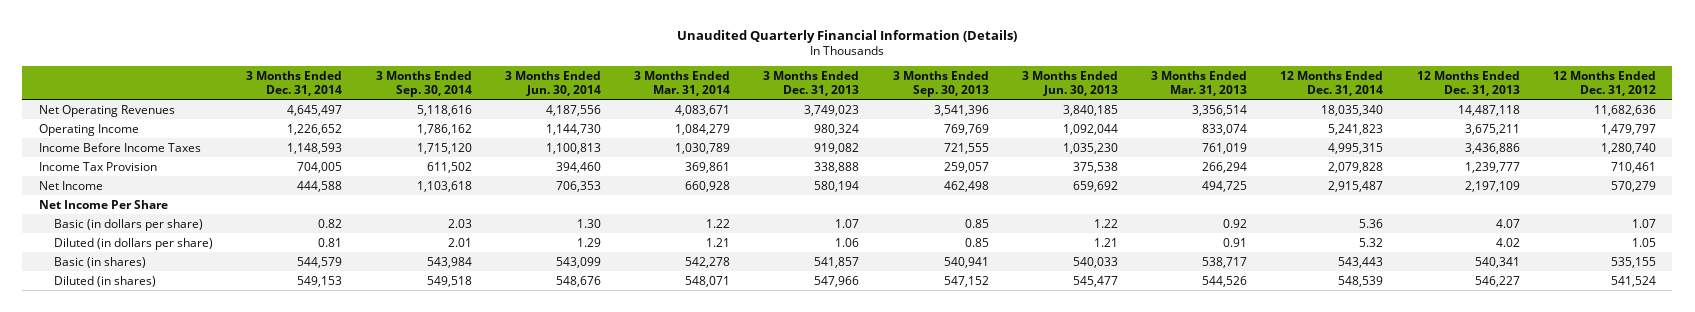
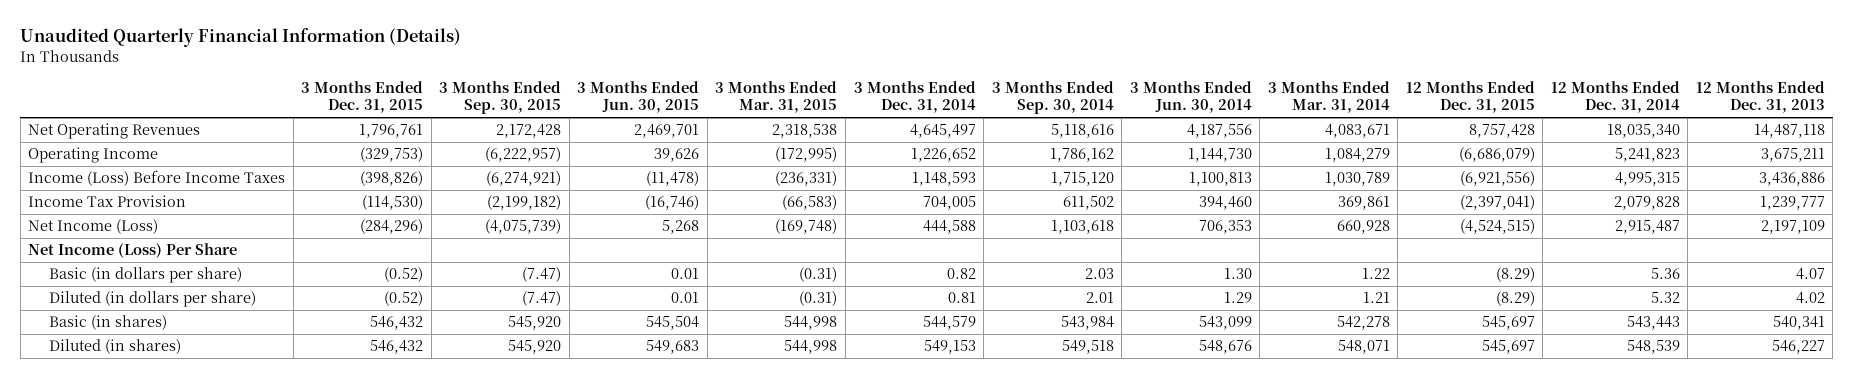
- | 3 Months Ended Dec. 31, 2014 | 3 Months Ended Sep. 30, 2014 | 3 Months Ended Jun. 30, 2014 | 3 Months Ended Mar. 31, 2014 | 3 Months Ended Dec. 31, 2013 | 3 Months Ended Sep. 30, 2013 | 3 Months Ended Jun. 30, 2013 | 3 Months Ended Mar. 31, 2013 | 12 Months Ended Dec. 31, 2014 | 12 Months Ended Dec. 31, 2013 | 12 Months Ended Dec. 31, 2012
+ | 3 Months Ended Dec. 31, 2015 | 3 Months Ended Sep. 30, 2015 | 3 Months Ended Jun. 30, 2015 | 3 Months Ended Mar. 31, 2015 | 3 Months Ended Dec. 31, 2014 | 3 Months Ended Sep. 30, 2014 | 3 Months Ended Jun. 30, 2014 | 3 Months Ended Mar. 31, 2014 | 12 Months Ended Dec. 31, 2015 | 12 Months Ended Dec. 31, 2014 | 12 Months Ended Dec. 31, 2013
- Income Before Income Taxes | 1,148,593 | 1,715,120 | 1,100,813 | 1,030,789 | 919,082 | 721,555 | 1,035,230 | 761,019 | 4,995,315 | 3,436,886 | 1,280,740
+ Income (Loss) Before Income Taxes | (398,826) | (6,274,921) | (11,478) | (236,331) | 1,148,593 | 1,715,120 | 1,100,813 | 1,030,789 | (6,921,556) | 4,995,315 | 3,436,886
- Net Income | 444,588 | 1,103,618 | 706,353 | 660,928 | 580,194 | 462,498 | 659,692 | 494,725 | 2,915,487 | 2,197,109 | 570,279
- Net Income Per Share
+ Net Income (Loss) | (284,296) | (4,075,739) | 5,268 | (169,748) | 444,588 | 1,103,618 | 706,353 | 660,928 | (4,524,515) | 2,915,487 | 2,197,109
+ Net Income (Loss) Per Share

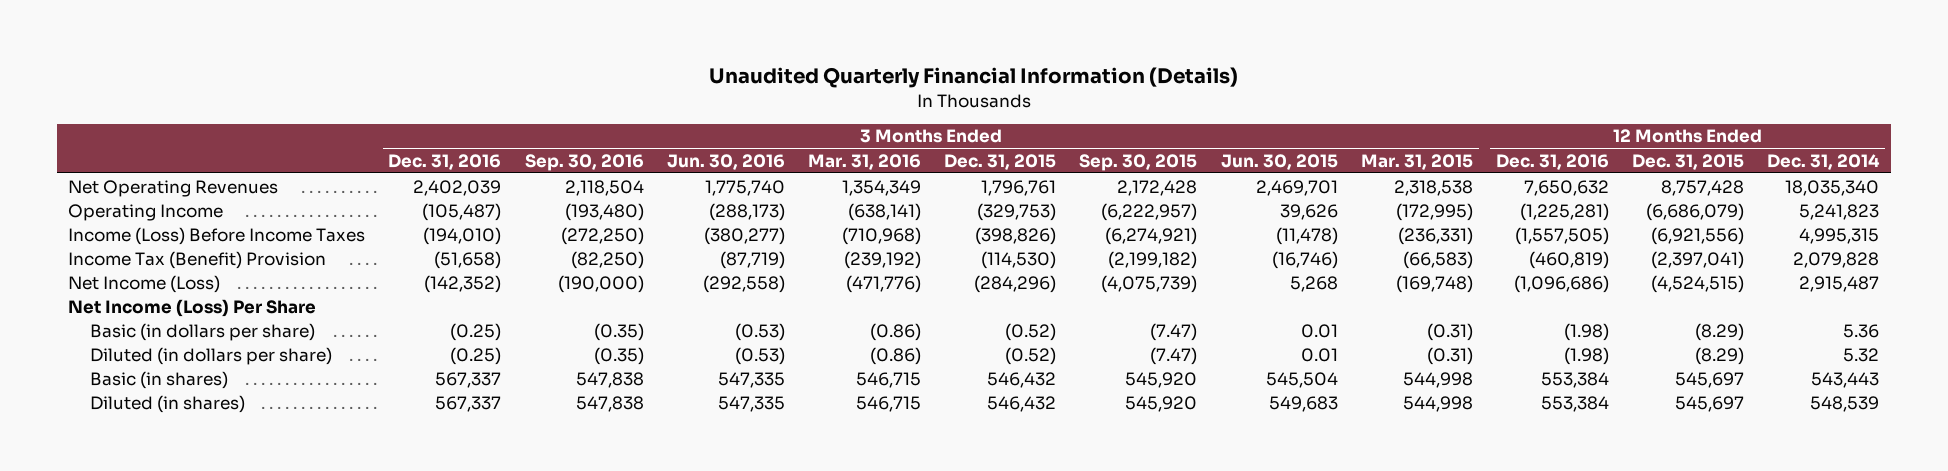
- | 3 Months Ended Dec. 31, 2015 | 3 Months Ended Sep. 30, 2015 | 3 Months Ended Jun. 30, 2015 | 3 Months Ended Mar. 31, 2015 | 3 Months Ended Dec. 31, 2014 | 3 Months Ended Sep. 30, 2014 | 3 Months Ended Jun. 30, 2014 | 3 Months Ended Mar. 31, 2014 | 12 Months Ended Dec. 31, 2015 | 12 Months Ended Dec. 31, 2014 | 12 Months Ended Dec. 31, 2013
+ | 3 Months Ended Dec. 31, 2016 | 3 Months Ended Sep. 30, 2016 | 3 Months Ended Jun. 30, 2016 | 3 Months Ended Mar. 31, 2016 | 3 Months Ended Dec. 31, 2015 | 3 Months Ended Sep. 30, 2015 | 3 Months Ended Jun. 30, 2015 | 3 Months Ended Mar. 31, 2015 | 12 Months Ended Dec. 31, 2016 | 12 Months Ended Dec. 31, 2015 | 12 Months Ended Dec. 31, 2014
- Income Tax Provision | (114,530) | (2,199,182) | (16,746) | (66,583) | 704,005 | 611,502 | 394,460 | 369,861 | (2,397,041) | 2,079,828 | 1,239,777
+ Income Tax (Benefit) Provision | (51,658) | (82,250) | (87,719) | (239,192) | (114,530) | (2,199,182) | (16,746) | (66,583) | (460,819) | (2,397,041) | 2,079,828

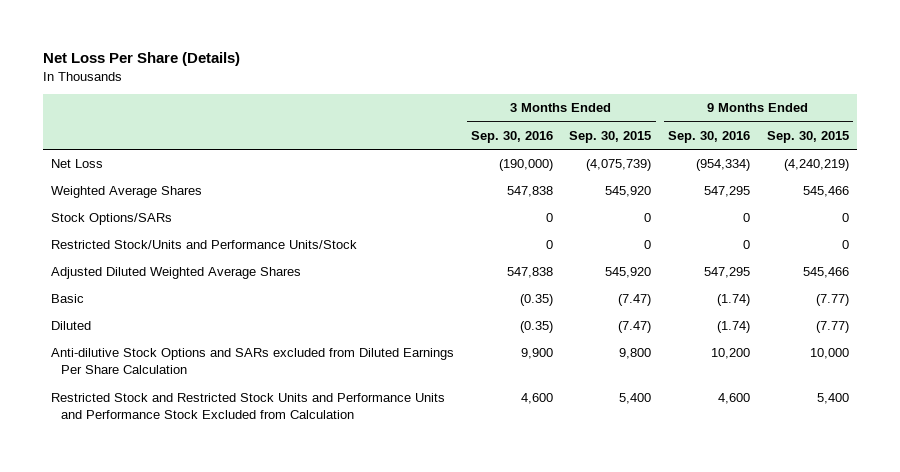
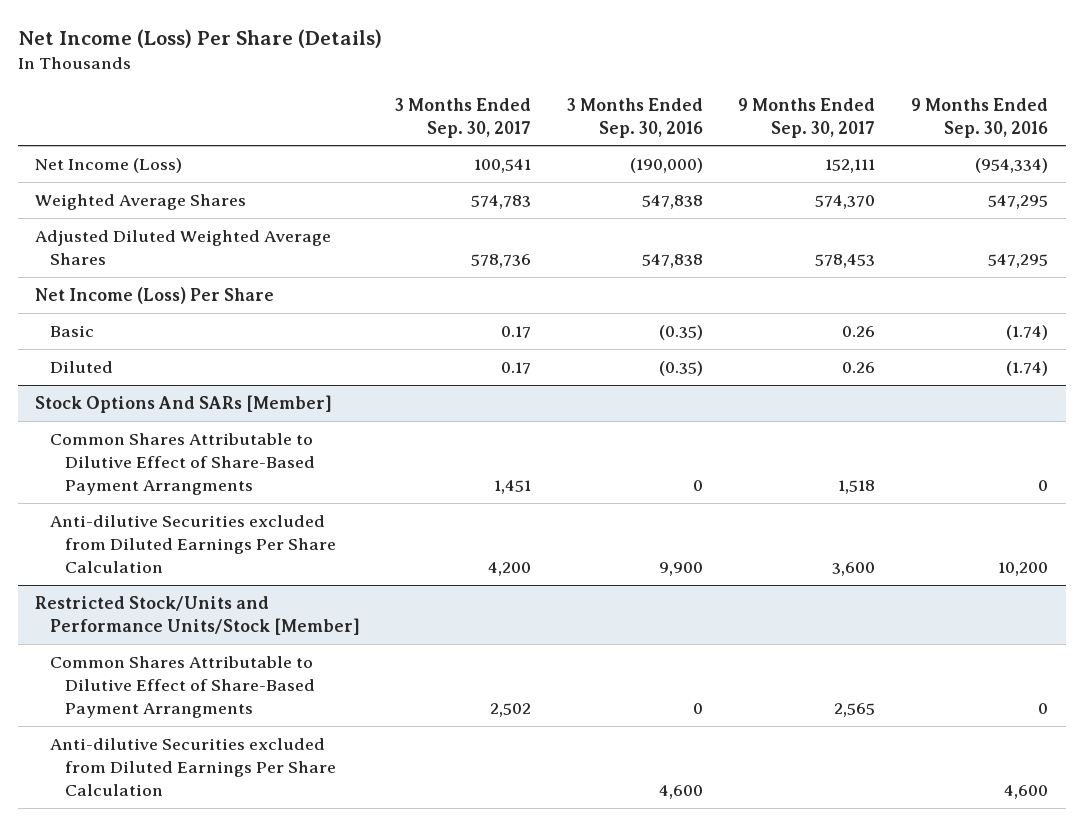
- Net Loss Per Share (Details)
+ Net Income (Loss) Per Share (Details)
- | 3 Months Ended Sep. 30, 2016 | 3 Months Ended Sep. 30, 2015 | 9 Months Ended Sep. 30, 2016 | 9 Months Ended Sep. 30, 2015
+ | 3 Months Ended Sep. 30, 2017 | 3 Months Ended Sep. 30, 2016 | 9 Months Ended Sep. 30, 2017 | 9 Months Ended Sep. 30, 2016
- Net Loss | (190,000) | (4,075,739) | (954,334) | (4,240,219)
+ Net Income (Loss) | 100,541 | (190,000) | 152,111 | (954,334)
- Stock Options/SARs | 0 | 0 | 0 | 0
- Restricted Stock/Units and Performance Units/Stock | 0 | 0 | 0 | 0
+ Net Income (Loss) Per Share
- Anti-dilutive Stock Options and SARs excluded from Diluted Earnings Per Share Calculation | 9,900 | 9,800 | 10,200 | 10,000
- Restricted Stock and Restricted Stock Units and Performance Units and Performance Stock Excluded from Calculation | 4,600 | 5,400 | 4,600 | 5,400
+ Stock Options And SARs [Member]
+ Common Shares Attributable to Dilutive Effect of Share-Based Payment Arrangments | 1,451 | 0 | 1,518 | 0
+ Anti-dilutive Securities excluded from Diluted Earnings Per Share Calculation | 4,200 | 9,900 | 3,600 | 10,200
+ Restricted Stock/Units and Performance Units/Stock [Member]
+ Common Shares Attributable to Dilutive Effect of Share-Based Payment Arrangments | 2,502 | 0 | 2,565 | 0
+ Anti-dilutive Securities excluded from Diluted Earnings Per Share Calculation | | 4,600 | | 4,600

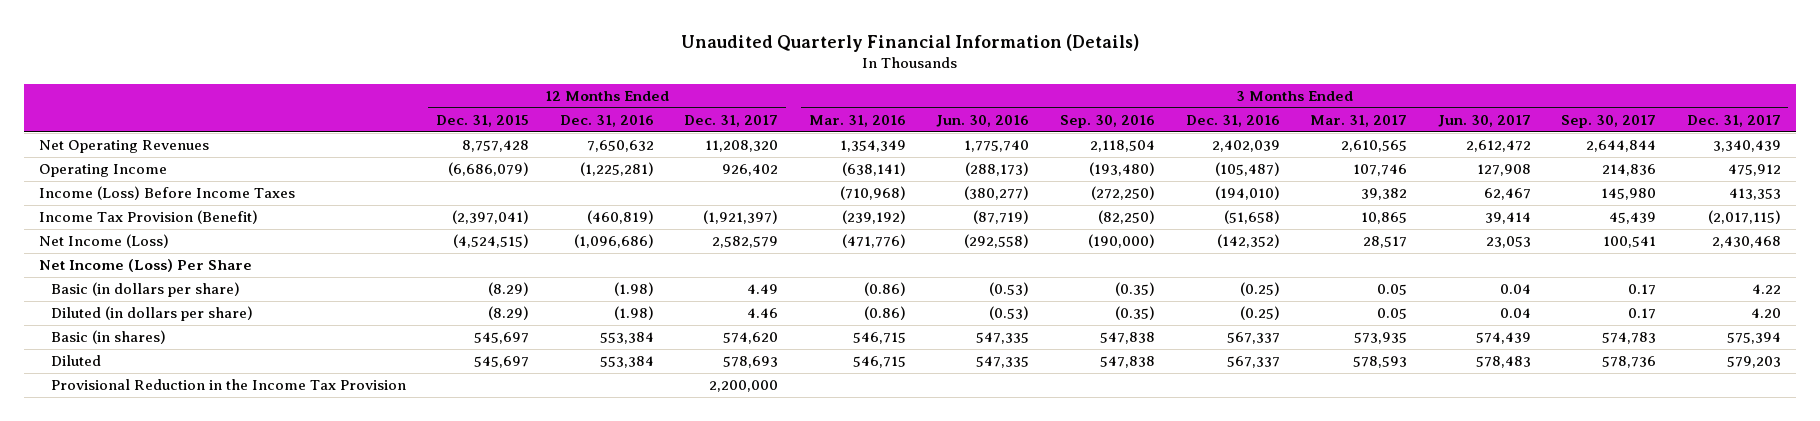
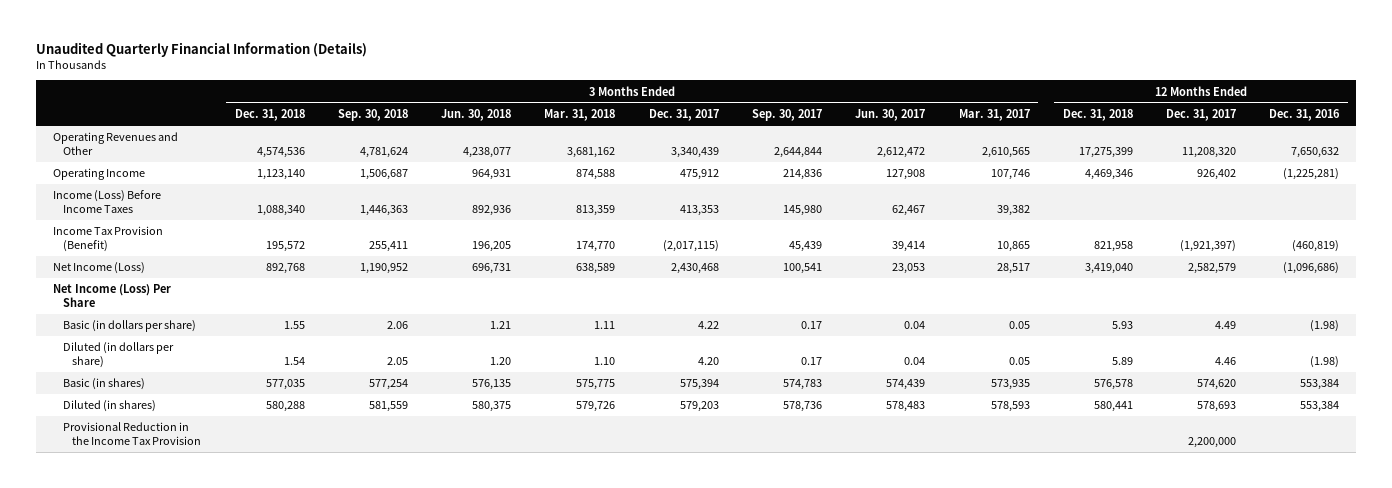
- | 12 Months Ended Dec. 31, 2015 | 12 Months Ended Dec. 31, 2016 | 12 Months Ended Dec. 31, 2017 | 3 Months Ended Mar. 31, 2016 | 3 Months Ended Jun. 30, 2016 | 3 Months Ended Sep. 30, 2016 | 3 Months Ended Dec. 31, 2016 | 3 Months Ended Mar. 31, 2017 | 3 Months Ended Jun. 30, 2017 | 3 Months Ended Sep. 30, 2017 | 3 Months Ended Dec. 31, 2017
+ | 3 Months Ended Dec. 31, 2018 | 3 Months Ended Sep. 30, 2018 | 3 Months Ended Jun. 30, 2018 | 3 Months Ended Mar. 31, 2018 | 3 Months Ended Dec. 31, 2017 | 3 Months Ended Sep. 30, 2017 | 3 Months Ended Jun. 30, 2017 | 3 Months Ended Mar. 31, 2017 | 12 Months Ended Dec. 31, 2018 | 12 Months Ended Dec. 31, 2017 | 12 Months Ended Dec. 31, 2016
- Net Operating Revenues | 8,757,428 | 7,650,632 | 11,208,320 | 1,354,349 | 1,775,740 | 2,118,504 | 2,402,039 | 2,610,565 | 2,612,472 | 2,644,844 | 3,340,439
+ Operating Revenues and Other | 4,574,536 | 4,781,624 | 4,238,077 | 3,681,162 | 3,340,439 | 2,644,844 | 2,612,472 | 2,610,565 | 17,275,399 | 11,208,320 | 7,650,632
- Diluted | 545,697 | 553,384 | 578,693 | 546,715 | 547,335 | 547,838 | 567,337 | 578,593 | 578,483 | 578,736 | 579,203
+ Diluted (in shares) | 580,288 | 581,559 | 580,375 | 579,726 | 579,203 | 578,736 | 578,483 | 578,593 | 580,441 | 578,693 | 553,384

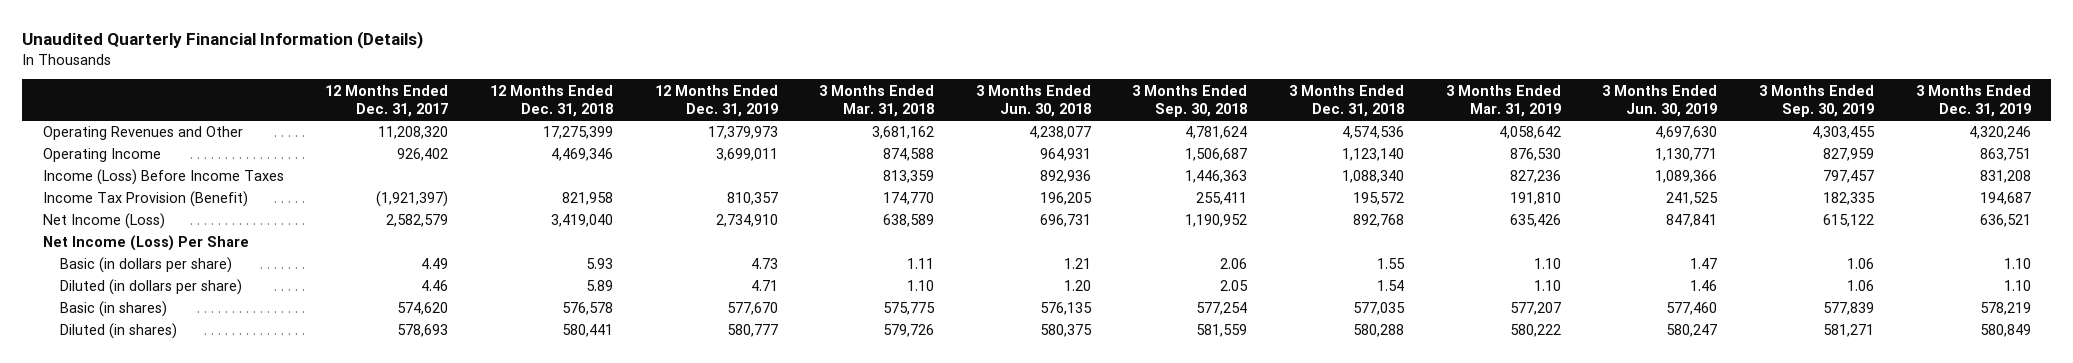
- | 3 Months Ended Dec. 31, 2018 | 3 Months Ended Sep. 30, 2018 | 3 Months Ended Jun. 30, 2018 | 3 Months Ended Mar. 31, 2018 | 3 Months Ended Dec. 31, 2017 | 3 Months Ended Sep. 30, 2017 | 3 Months Ended Jun. 30, 2017 | 3 Months Ended Mar. 31, 2017 | 12 Months Ended Dec. 31, 2018 | 12 Months Ended Dec. 31, 2017 | 12 Months Ended Dec. 31, 2016
+ | 12 Months Ended Dec. 31, 2017 | 12 Months Ended Dec. 31, 2018 | 12 Months Ended Dec. 31, 2019 | 3 Months Ended Mar. 31, 2018 | 3 Months Ended Jun. 30, 2018 | 3 Months Ended Sep. 30, 2018 | 3 Months Ended Dec. 31, 2018 | 3 Months Ended Mar. 31, 2019 | 3 Months Ended Jun. 30, 2019 | 3 Months Ended Sep. 30, 2019 | 3 Months Ended Dec. 31, 2019
- Provisional Reduction in the Income Tax Provision | | | | | | | | | | 2,200,000 |

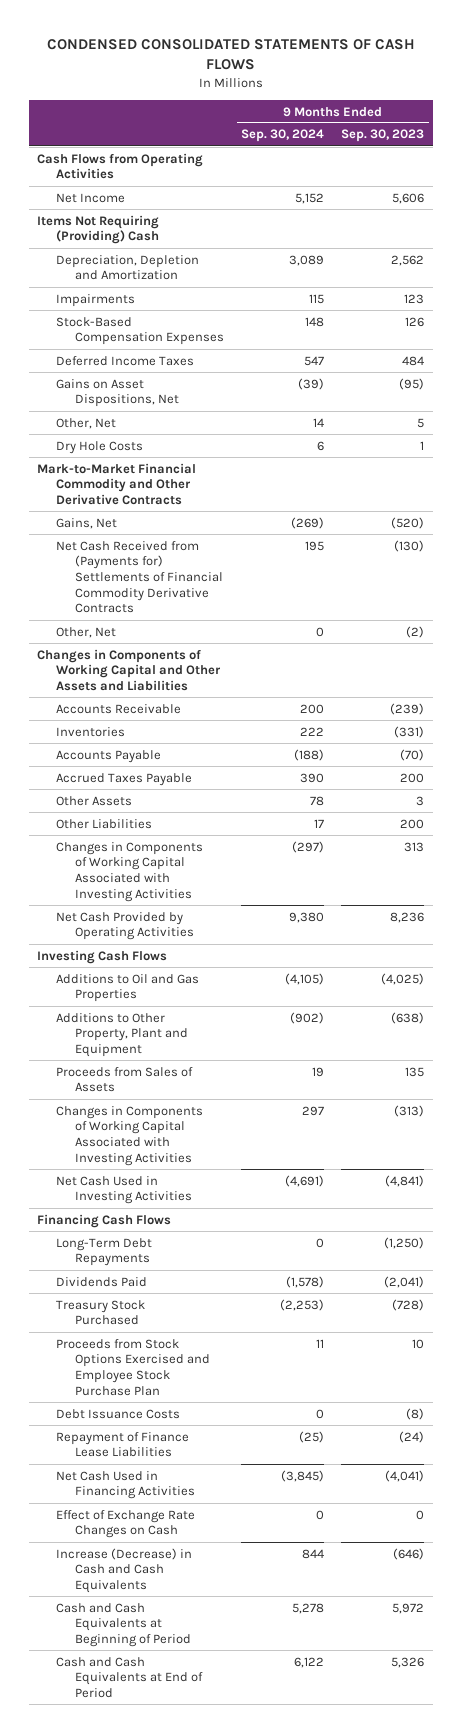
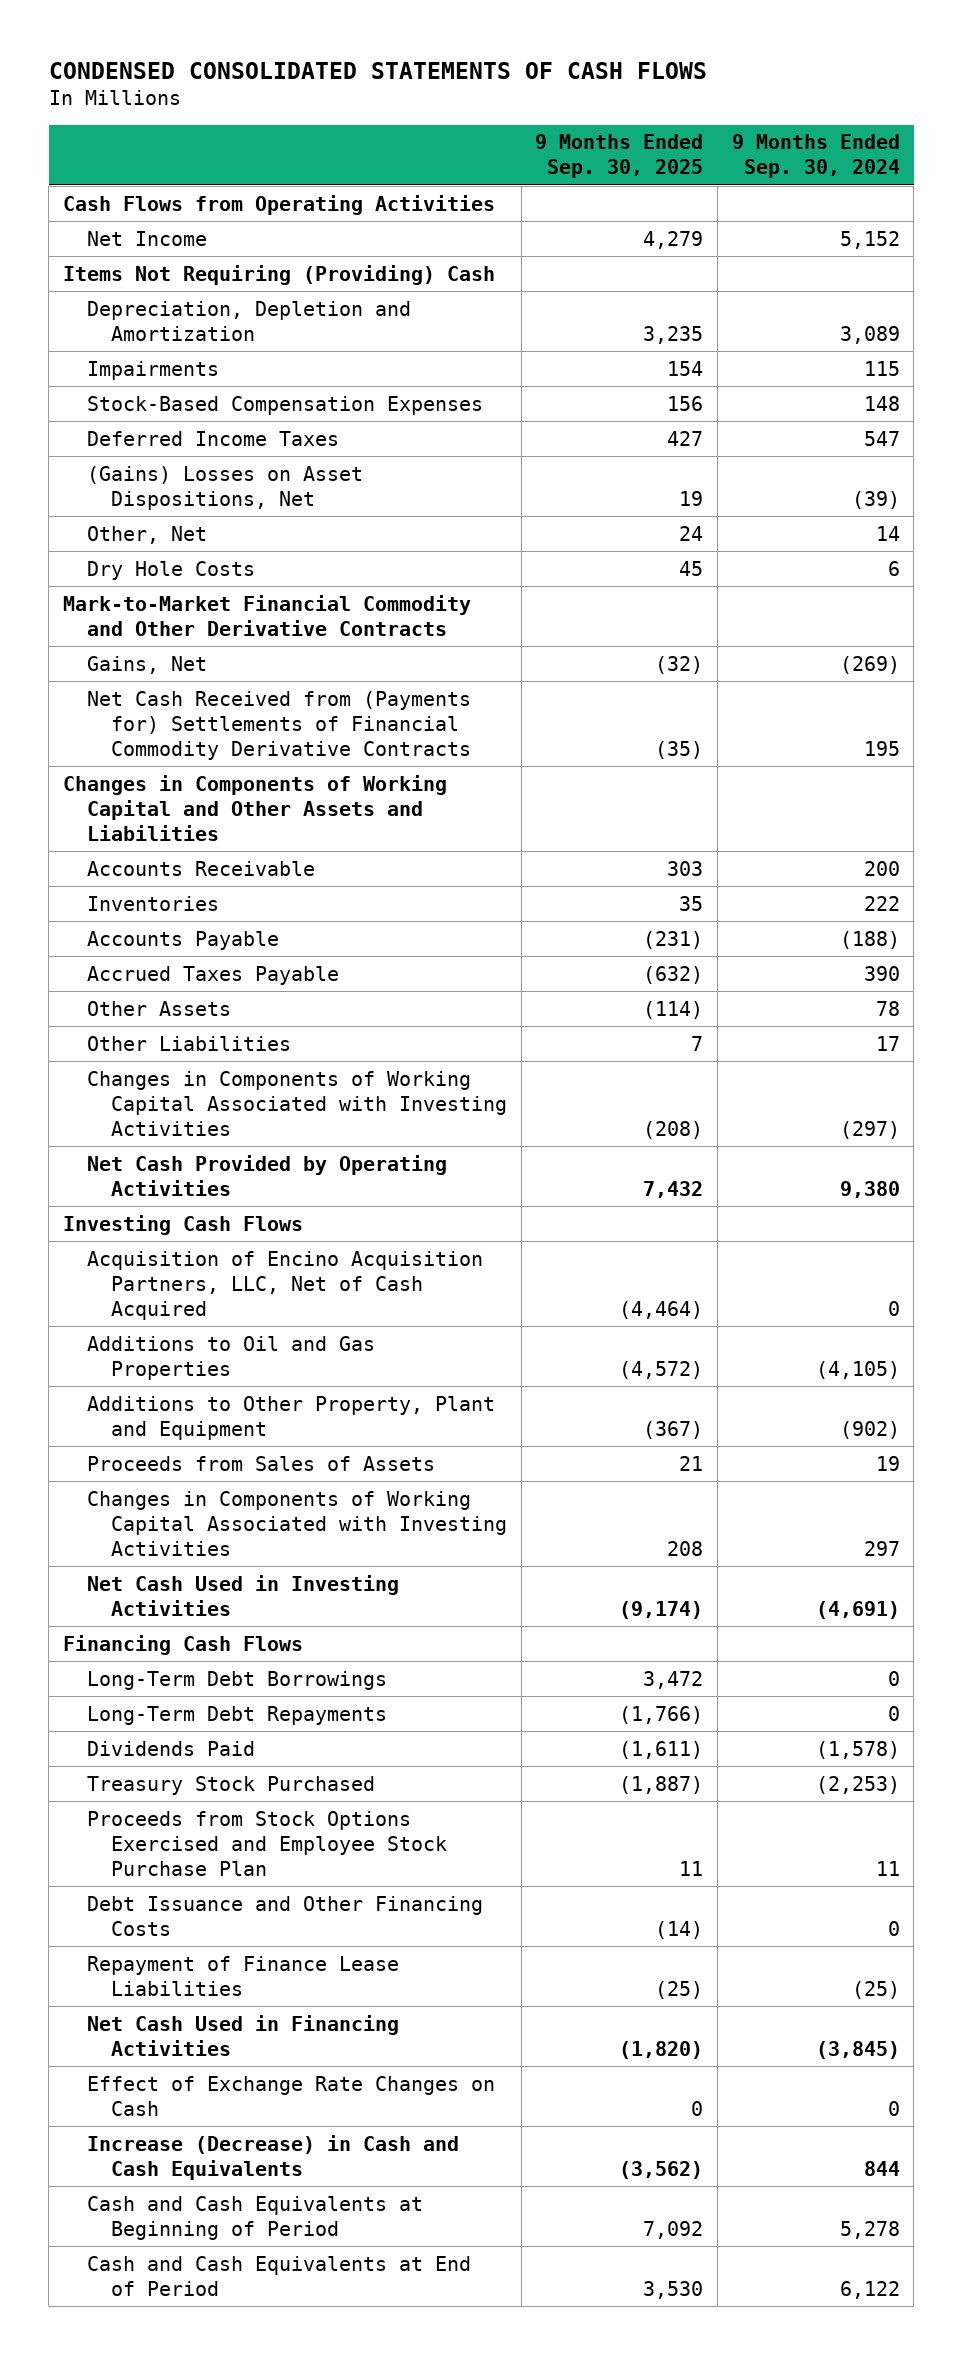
- | 9 Months Ended Sep. 30, 2024 | 9 Months Ended Sep. 30, 2023
+ | 9 Months Ended Sep. 30, 2025 | 9 Months Ended Sep. 30, 2024
- Gains on Asset Dispositions, Net | (39) | (95)
+ (Gains) Losses on Asset Dispositions, Net | 19 | (39)
- Other, Net | 0 | (2)
+ Acquisition of Encino Acquisition Partners, LLC, Net of Cash Acquired | (4,464) | 0
+ Long-Term Debt Borrowings | 3,472 | 0
- Debt Issuance Costs | 0 | (8)
+ Debt Issuance and Other Financing Costs | (14) | 0

